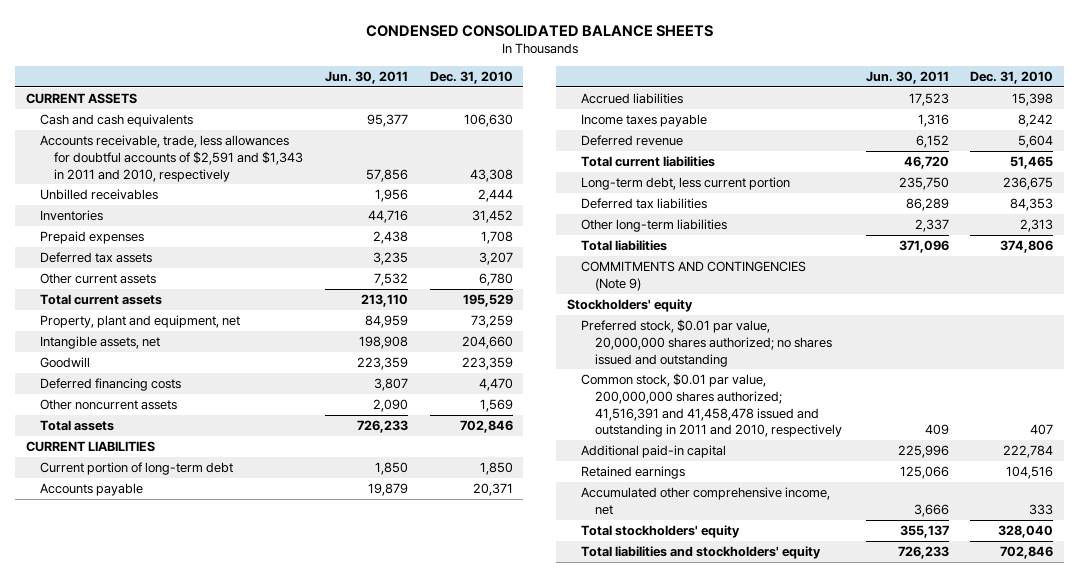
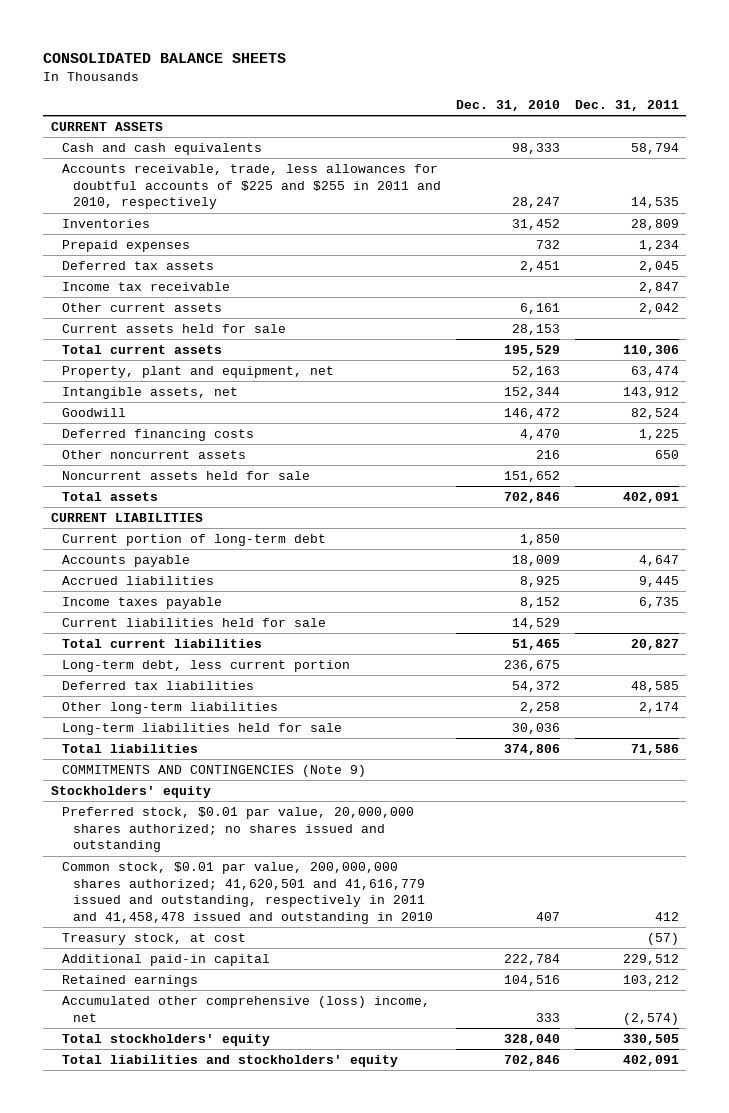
- CONDENSED CONSOLIDATED BALANCE SHEETS
+ CONSOLIDATED BALANCE SHEETS
- | Jun. 30, 2011 | Dec. 31, 2010
+ | Dec. 31, 2010 | Dec. 31, 2011
- Cash and cash equivalents | 95,377 | 106,630
- Accounts receivable, trade, less allowances for doubtful accounts of $2,591 and $1,343 in 2011 and 2010, respectively | 57,856 | 43,308
- Unbilled receivables | 1,956 | 2,444
+ Cash and cash equivalents | 98,333 | 58,794
+ Accounts receivable, trade, less allowances for doubtful accounts of $225 and $255 in 2011 and 2010, respectively | 28,247 | 14,535
- Prepaid expenses | 2,438 | 1,708
- Deferred tax assets | 3,235 | 3,207
- Other current assets | 7,532 | 6,780
+ Prepaid expenses | 732 | 1,234
+ Deferred tax assets | 2,451 | 2,045
+ Income tax receivable | | 2,847
+ Other current assets | 6,161 | 2,042
+ Current assets held for sale | 28,153 |
- Property, plant and equipment, net | 84,959 | 73,259
- Intangible assets, net | 198,908 | 204,660
- Goodwill | 223,359 | 223,359
+ Property, plant and equipment, net | 52,163 | 63,474
+ Intangible assets, net | 152,344 | 143,912
+ Goodwill | 146,472 | 82,524
- Other noncurrent assets | 2,090 | 1,569
+ Other noncurrent assets | 216 | 650
+ Noncurrent assets held for sale | 151,652 |
- Accounts payable | 19,879 | 20,371
- Accrued liabilities | 17,523 | 15,398
- Income taxes payable | 1,316 | 8,242
- Deferred revenue | 6,152 | 5,604
+ Accounts payable | 18,009 | 4,647
+ Accrued liabilities | 8,925 | 9,445
+ Income taxes payable | 8,152 | 6,735
+ Current liabilities held for sale | 14,529 |
- Deferred tax liabilities | 86,289 | 84,353
- Other long-term liabilities | 2,337 | 2,313
+ Deferred tax liabilities | 54,372 | 48,585
+ Other long-term liabilities | 2,258 | 2,174
+ Long-term liabilities held for sale | 30,036 |
- Common stock, $0.01 par value, 200,000,000 shares authorized; 41,516,391 and 41,458,478 issued and outstanding in 2011 and 2010, respectively | 409 | 407
+ Common stock, $0.01 par value, 200,000,000 shares authorized; 41,620,501 and 41,616,779 issued and outstanding, respectively in 2011 and 41,458,478 issued and outstanding in 2010 | 407 | 412
+ Treasury stock, at cost | | (57)
- Accumulated other comprehensive income, net | 3,666 | 333
+ Accumulated other comprehensive (loss) income, net | 333 | (2,574)

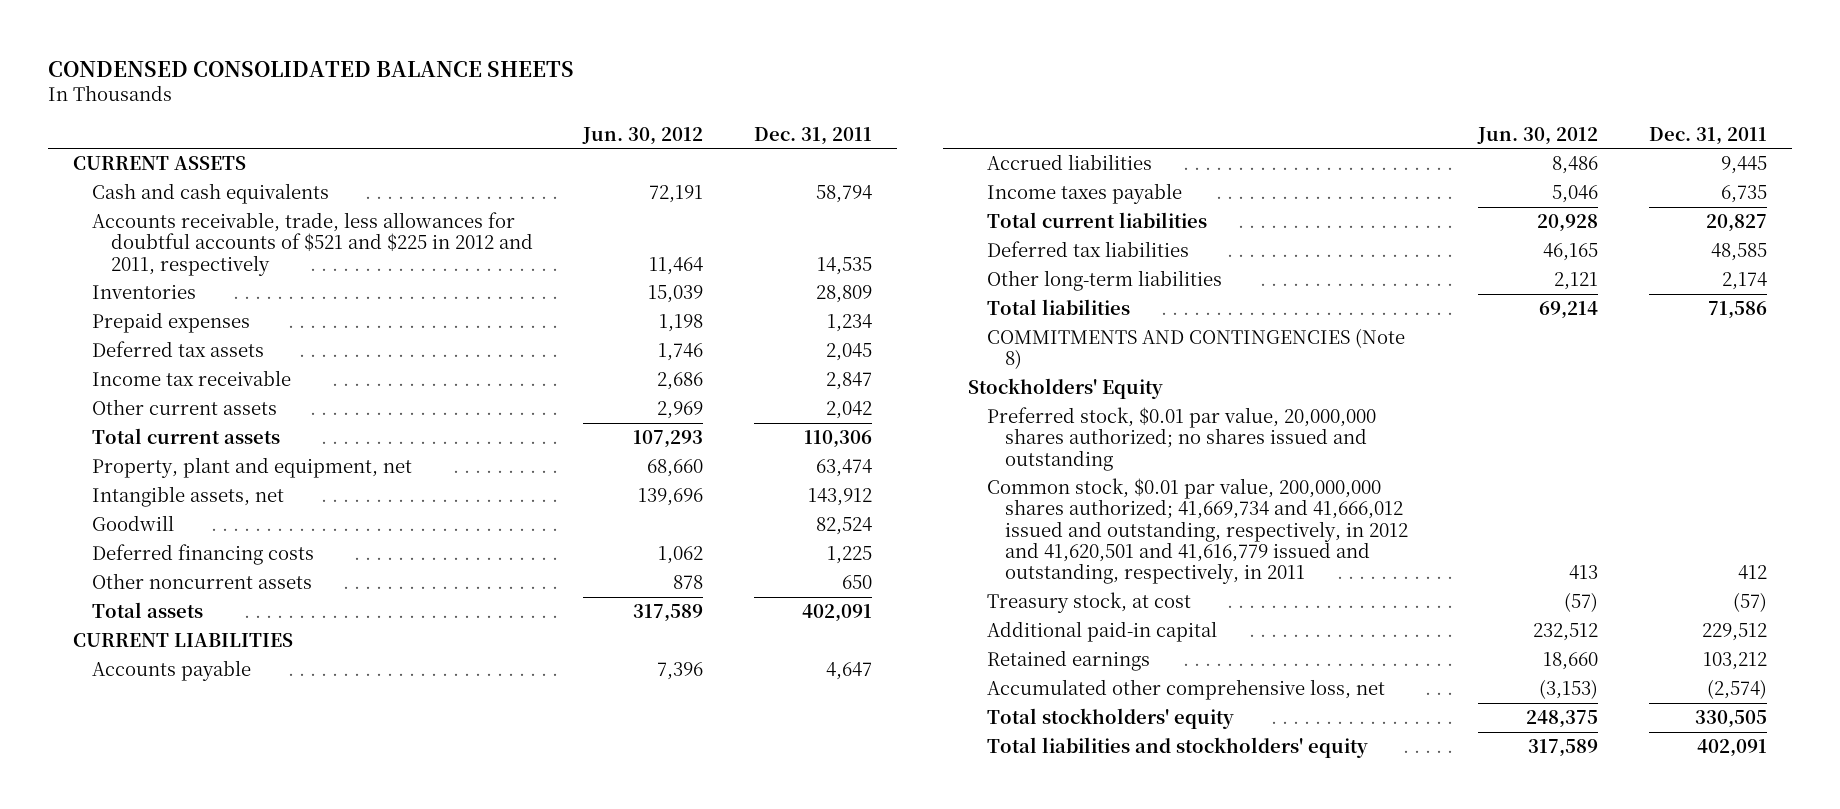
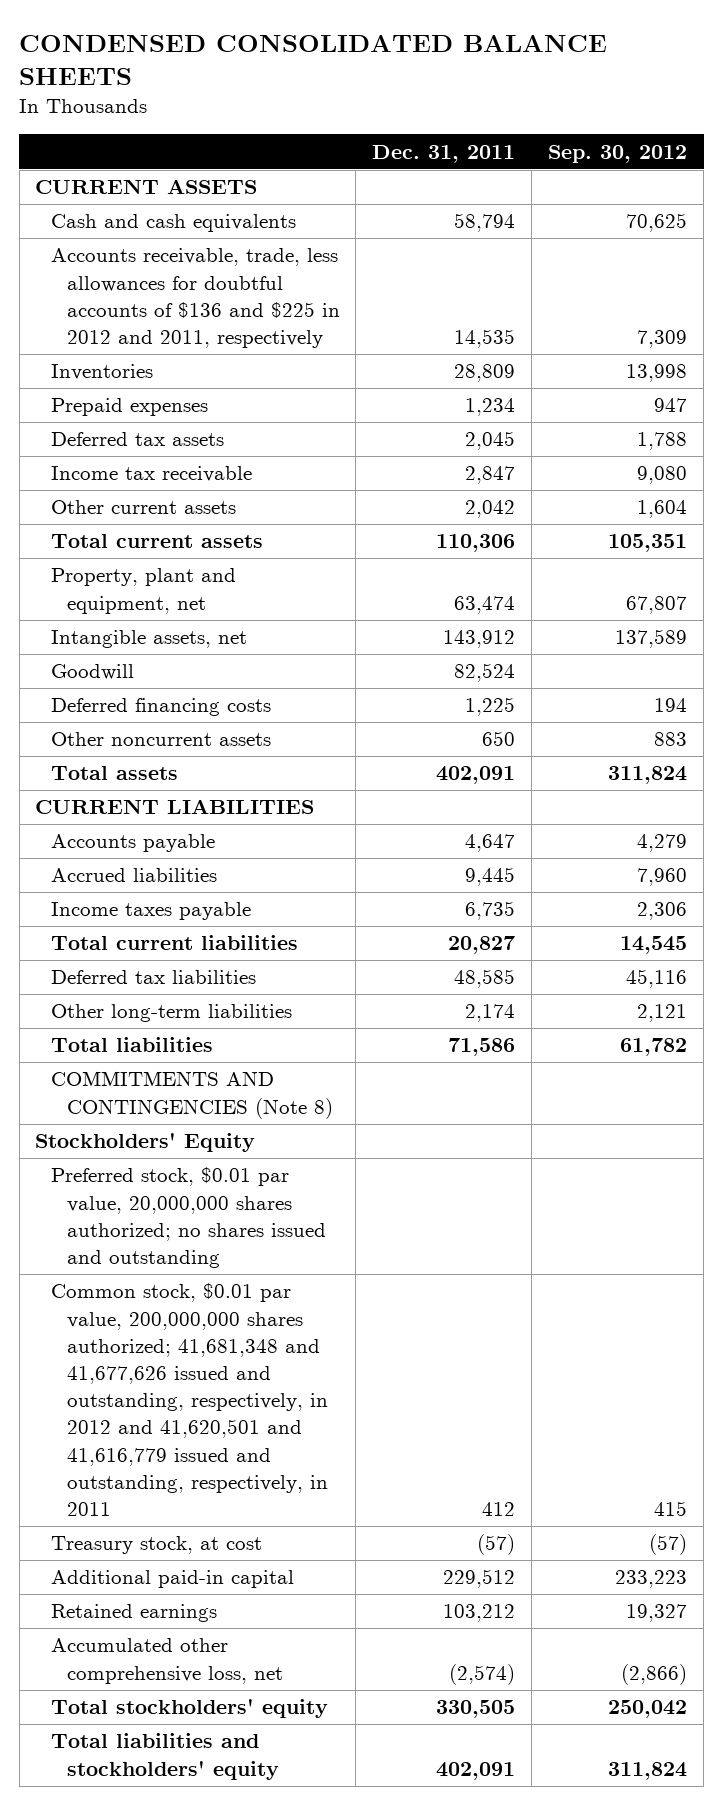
- | Jun. 30, 2012 | Dec. 31, 2011
+ | Dec. 31, 2011 | Sep. 30, 2012
- Accounts receivable, trade, less allowances for doubtful accounts of $521 and $225 in 2012 and 2011, respectively | 11,464 | 14,535
+ Accounts receivable, trade, less allowances for doubtful accounts of $136 and $225 in 2012 and 2011, respectively | 14,535 | 7,309
- Common stock, $0.01 par value, 200,000,000 shares authorized; 41,669,734 and 41,666,012 issued and outstanding, respectively, in 2012 and 41,620,501 and 41,616,779 issued and outstanding, respectively, in 2011 | 413 | 412
+ Common stock, $0.01 par value, 200,000,000 shares authorized; 41,681,348 and 41,677,626 issued and outstanding, respectively, in 2012 and 41,620,501 and 41,616,779 issued and outstanding, respectively, in 2011 | 412 | 415

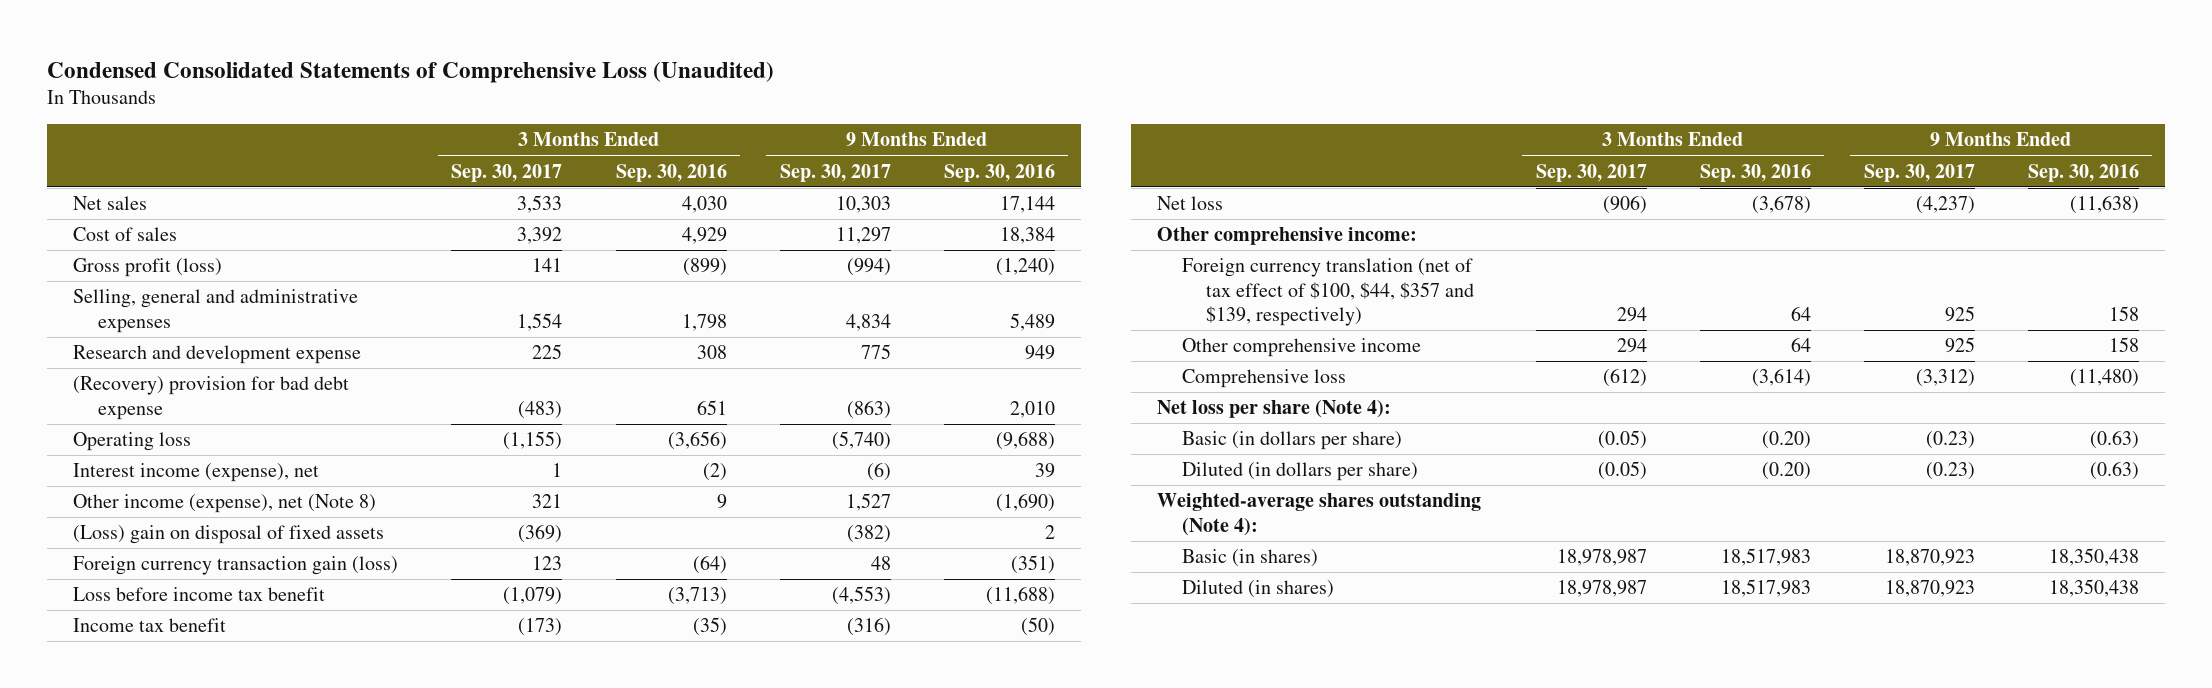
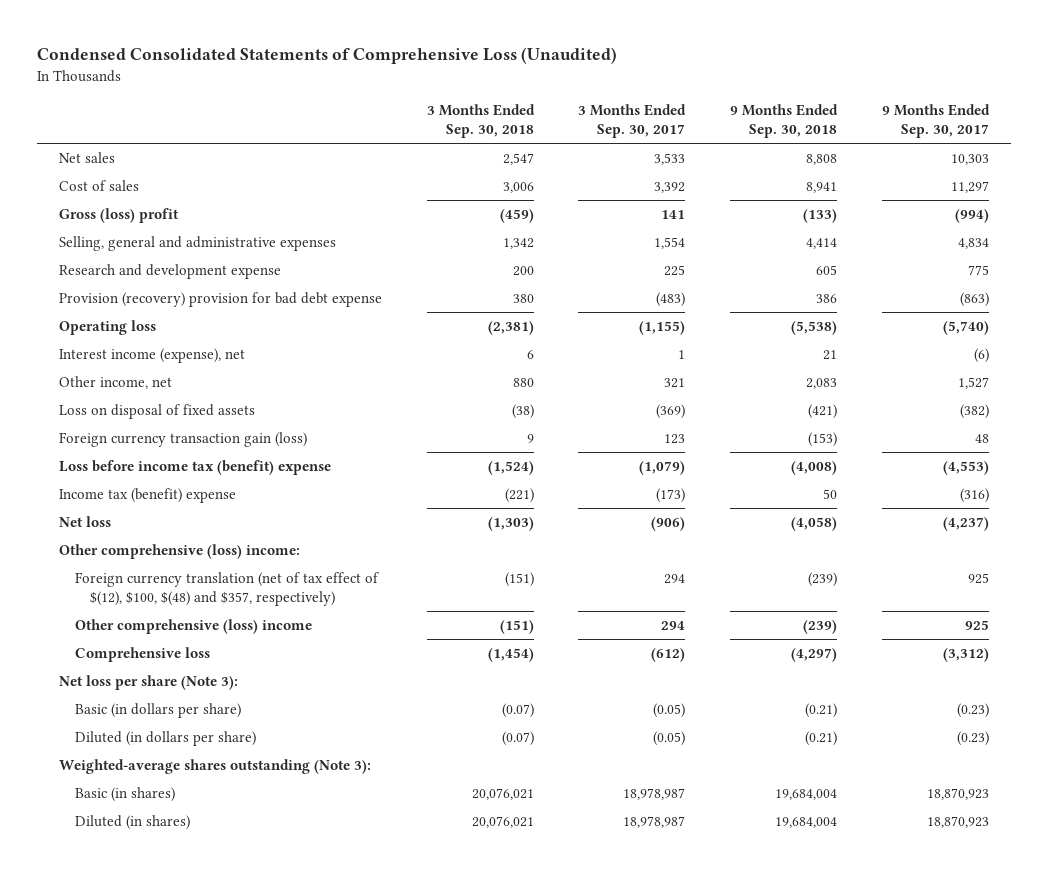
- | 3 Months Ended Sep. 30, 2017 | 3 Months Ended Sep. 30, 2016 | 9 Months Ended Sep. 30, 2017 | 9 Months Ended Sep. 30, 2016
+ | 3 Months Ended Sep. 30, 2018 | 3 Months Ended Sep. 30, 2017 | 9 Months Ended Sep. 30, 2018 | 9 Months Ended Sep. 30, 2017
- Gross profit (loss) | 141 | (899) | (994) | (1,240)
+ Gross (loss) profit | (459) | 141 | (133) | (994)
- (Recovery) provision for bad debt expense | (483) | 651 | (863) | 2,010
+ Provision (recovery) provision for bad debt expense | 380 | (483) | 386 | (863)
- Other income (expense), net (Note 8) | 321 | 9 | 1,527 | (1,690)
- (Loss) gain on disposal of fixed assets | (369) | | (382) | 2
+ Other income, net | 880 | 321 | 2,083 | 1,527
+ Loss on disposal of fixed assets | (38) | (369) | (421) | (382)
- Loss before income tax benefit | (1,079) | (3,713) | (4,553) | (11,688)
- Income tax benefit | (173) | (35) | (316) | (50)
+ Loss before income tax (benefit) expense | (1,524) | (1,079) | (4,008) | (4,553)
+ Income tax (benefit) expense | (221) | (173) | 50 | (316)
- Other comprehensive income:
- Foreign currency translation (net of tax effect of $100, $44, $357 and $139, respectively) | 294 | 64 | 925 | 158
- Other comprehensive income | 294 | 64 | 925 | 158
+ Other comprehensive (loss) income:
+ Foreign currency translation (net of tax effect of $(12), $100, $(48) and $357, respectively) | (151) | 294 | (239) | 925
+ Other comprehensive (loss) income | (151) | 294 | (239) | 925
- Net loss per share (Note 4):
+ Net loss per share (Note 3):
- Weighted-average shares outstanding (Note 4):
+ Weighted-average shares outstanding (Note 3):

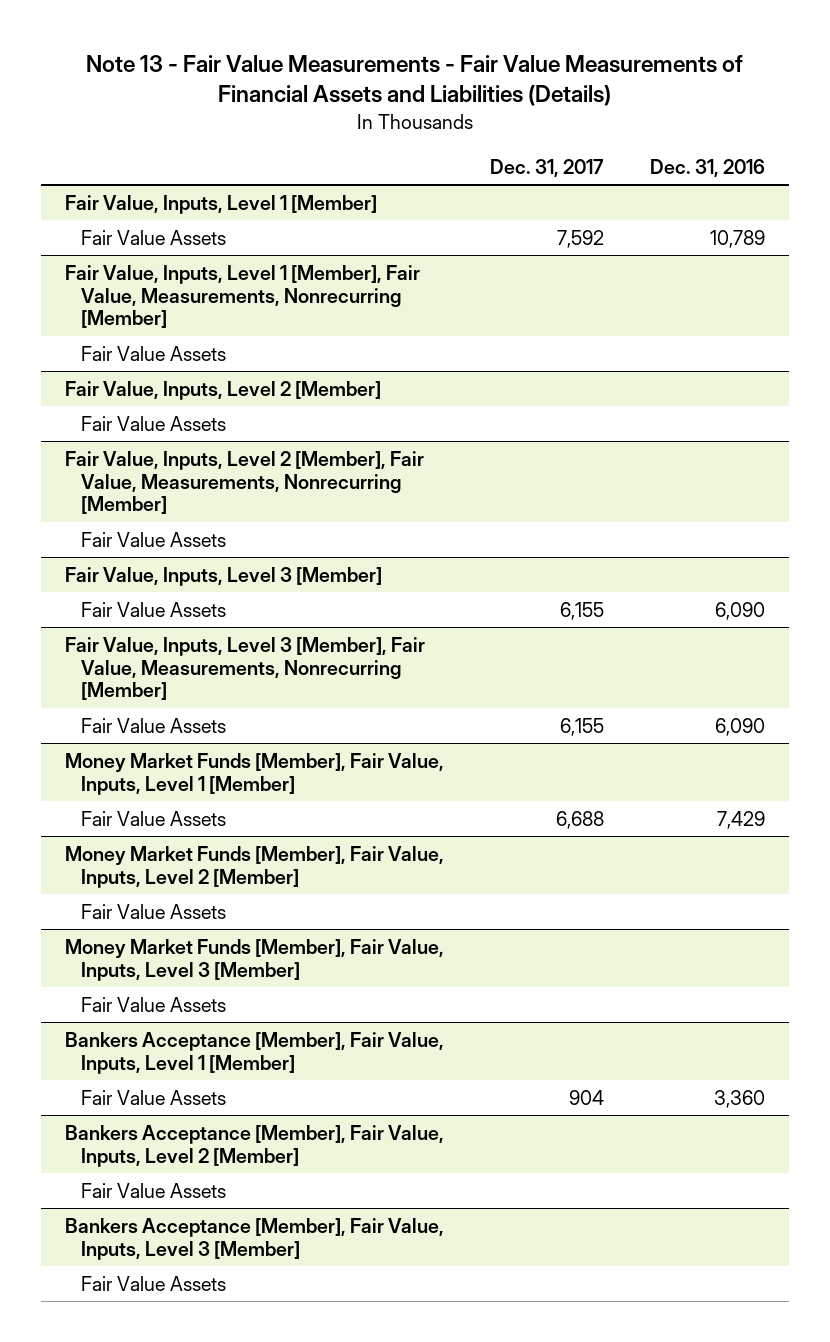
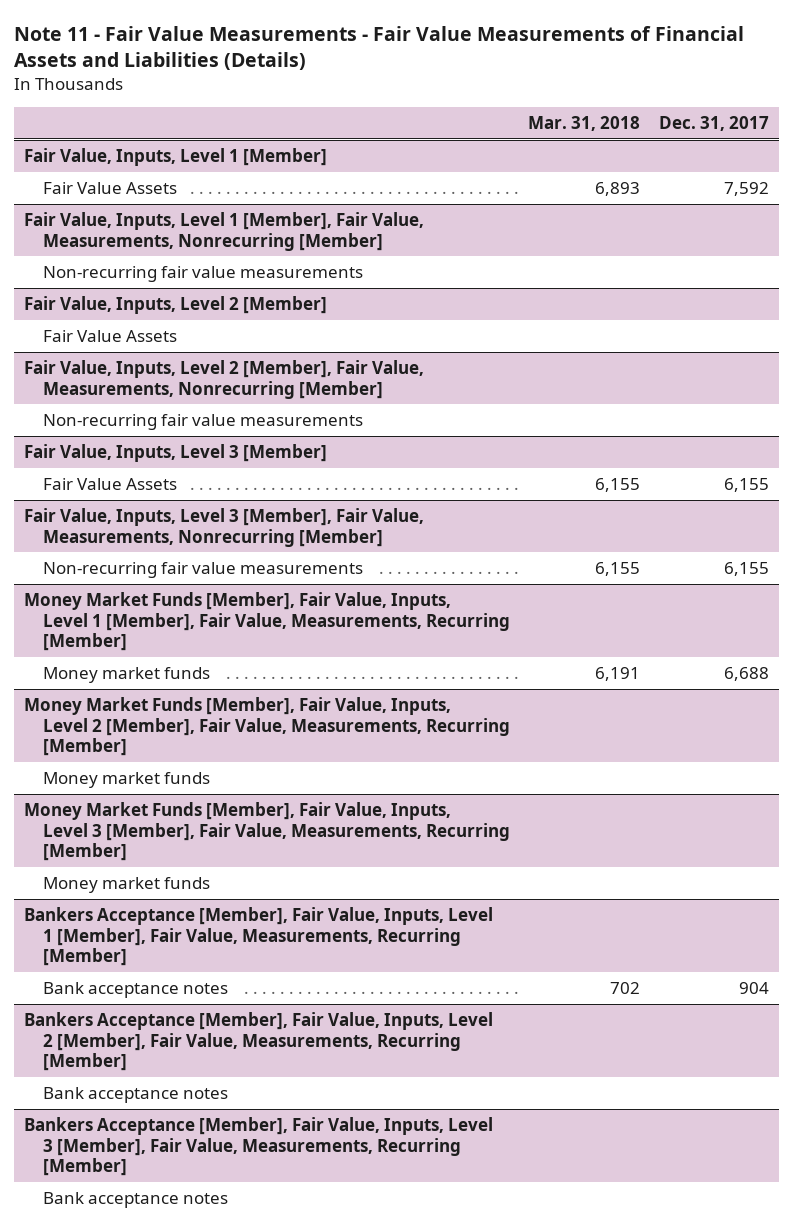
- Note 13 - Fair Value Measurements - Fair Value Measurements of Financial Assets and Liabilities (Details)
+ Note 11 - Fair Value Measurements - Fair Value Measurements of Financial Assets and Liabilities (Details)
- | Dec. 31, 2017 | Dec. 31, 2016
+ | Mar. 31, 2018 | Dec. 31, 2017
@ Fair Value, Inputs, Level 1 [Member], Fair Value, Measurements, Nonrecurring [Member]
- Fair Value Assets
+ Non-recurring fair value measurements
@ Fair Value, Inputs, Level 2 [Member], Fair Value, Measurements, Nonrecurring [Member]
- Fair Value Assets
+ Non-recurring fair value measurements
@ Fair Value, Inputs, Level 3 [Member], Fair Value, Measurements, Nonrecurring [Member]
- Fair Value Assets | 6,155 | 6,090
- Money Market Funds [Member], Fair Value, Inputs, Level 1 [Member]
- Fair Value Assets | 6,688 | 7,429
- Money Market Funds [Member], Fair Value, Inputs, Level 2 [Member]
- Fair Value Assets
- Money Market Funds [Member], Fair Value, Inputs, Level 3 [Member]
- Fair Value Assets
- Bankers Acceptance [Member], Fair Value, Inputs, Level 1 [Member]
- Fair Value Assets | 904 | 3,360
- Bankers Acceptance [Member], Fair Value, Inputs, Level 2 [Member]
- Fair Value Assets
- Bankers Acceptance [Member], Fair Value, Inputs, Level 3 [Member]
- Fair Value Assets
@ Fair Value, Inputs, Level 3 [Member], Fair Value, Measurements, Nonrecurring [Member]
+ Non-recurring fair value measurements | 6,155 | 6,155
+ Money Market Funds [Member], Fair Value, Inputs, Level 1 [Member], Fair Value, Measurements, Recurring [Member]
+ Money market funds | 6,191 | 6,688
+ Money Market Funds [Member], Fair Value, Inputs, Level 2 [Member], Fair Value, Measurements, Recurring [Member]
+ Money market funds
+ Money Market Funds [Member], Fair Value, Inputs, Level 3 [Member], Fair Value, Measurements, Recurring [Member]
+ Money market funds
+ Bankers Acceptance [Member], Fair Value, Inputs, Level 1 [Member], Fair Value, Measurements, Recurring [Member]
+ Bank acceptance notes | 702 | 904
+ Bankers Acceptance [Member], Fair Value, Inputs, Level 2 [Member], Fair Value, Measurements, Recurring [Member]
+ Bank acceptance notes
+ Bankers Acceptance [Member], Fair Value, Inputs, Level 3 [Member], Fair Value, Measurements, Recurring [Member]
+ Bank acceptance notes

